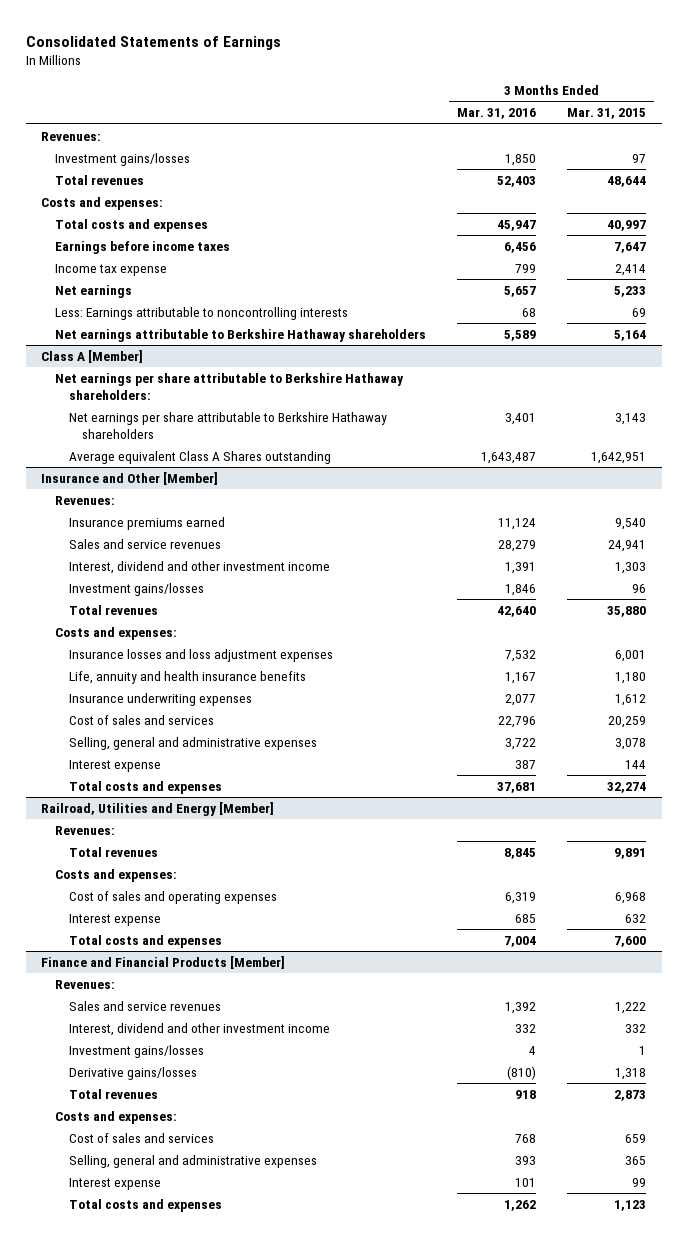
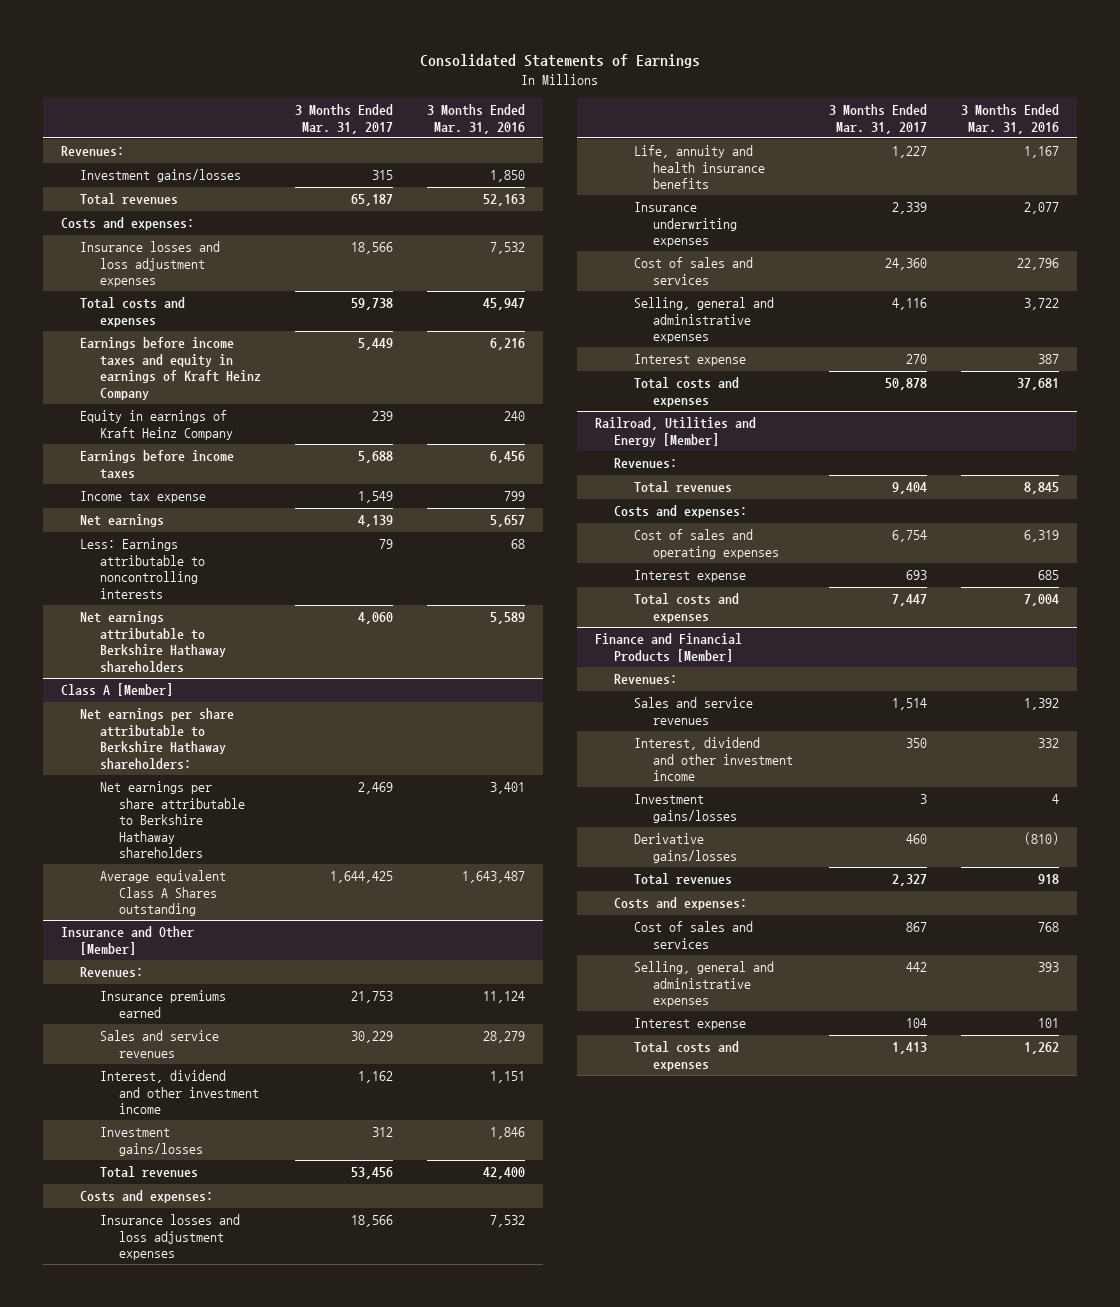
- | 3 Months Ended Mar. 31, 2016 | 3 Months Ended Mar. 31, 2015
+ | 3 Months Ended Mar. 31, 2017 | 3 Months Ended Mar. 31, 2016
- Total revenues | 52,403 | 48,644
+ Total revenues | 65,187 | 52,163
+ Insurance losses and loss adjustment expenses | 18,566 | 7,532
+ Earnings before income taxes and equity in earnings of Kraft Heinz Company | 5,449 | 6,216
+ Equity in earnings of Kraft Heinz Company | 239 | 240
@ Insurance and Other [Member]
- Interest, dividend and other investment income | 1,391 | 1,303
+ Interest, dividend and other investment income | 1,162 | 1,151
- Total revenues | 42,640 | 35,880
+ Total revenues | 53,456 | 42,400

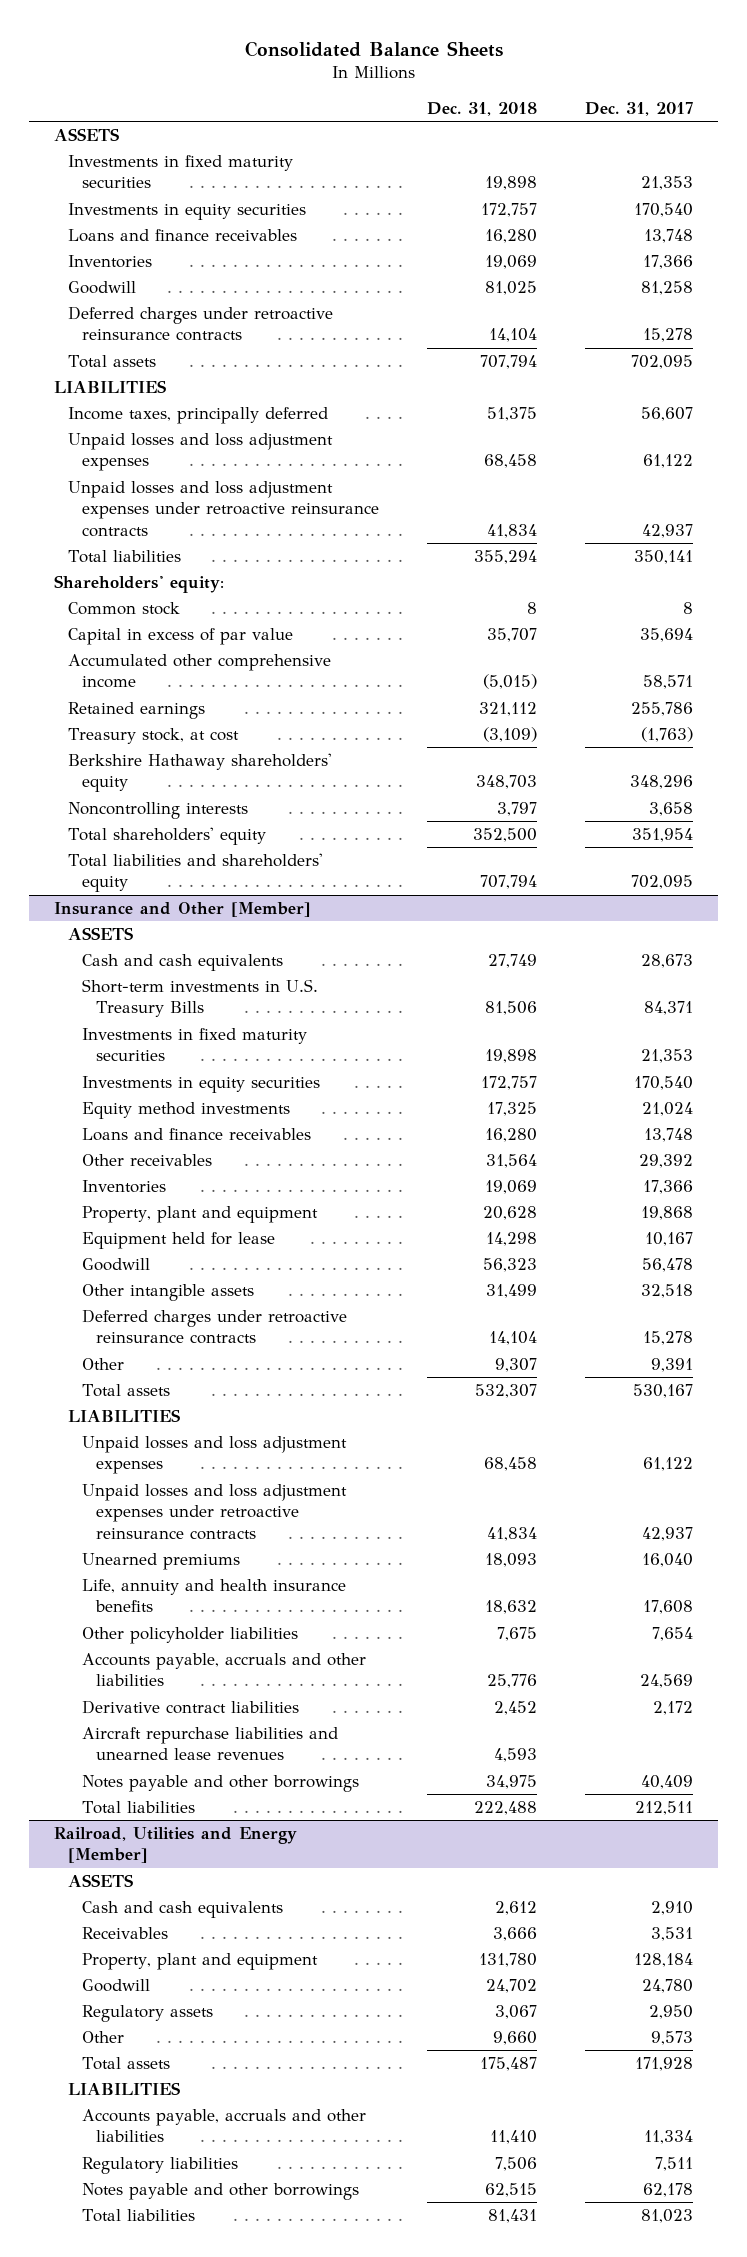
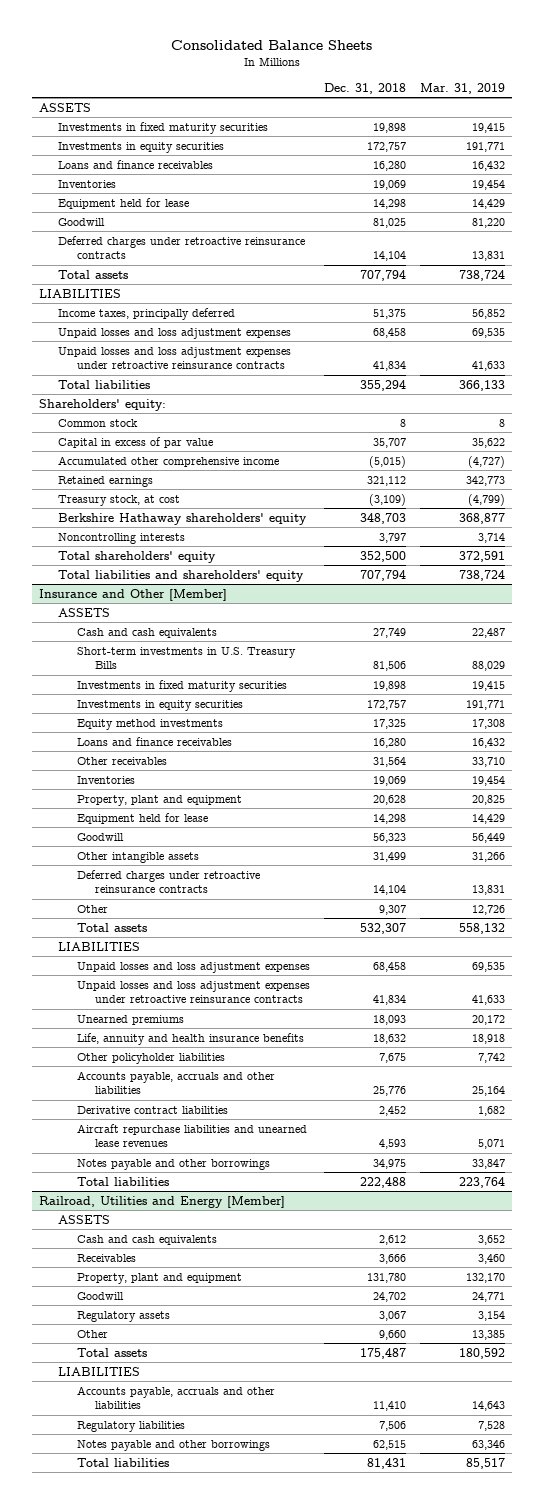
- | Dec. 31, 2018 | Dec. 31, 2017
+ | Dec. 31, 2018 | Mar. 31, 2019
+ Equipment held for lease | 14,298 | 14,429

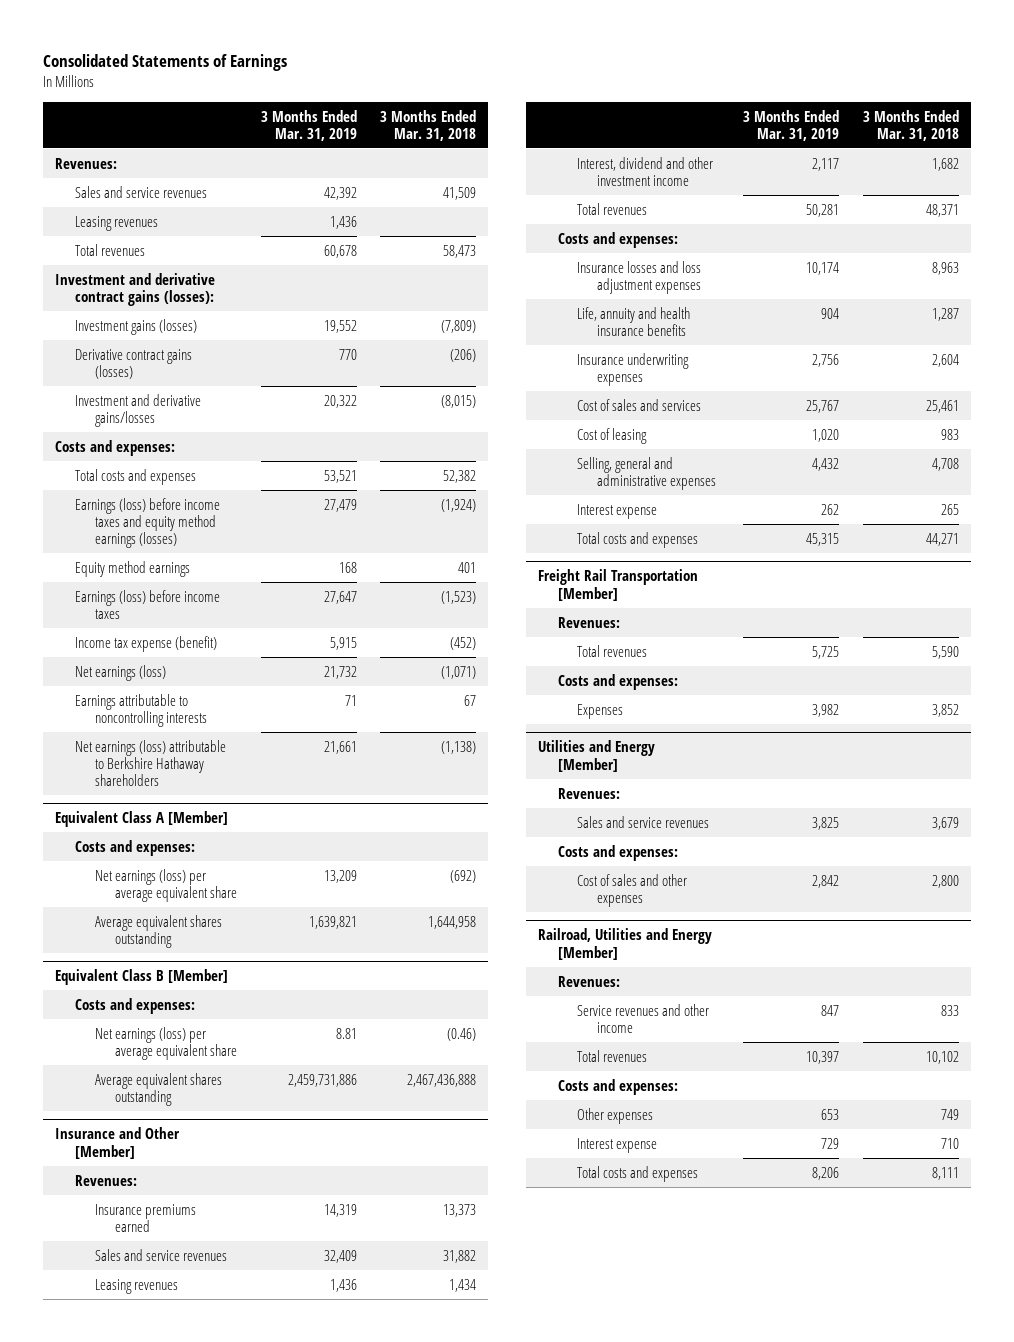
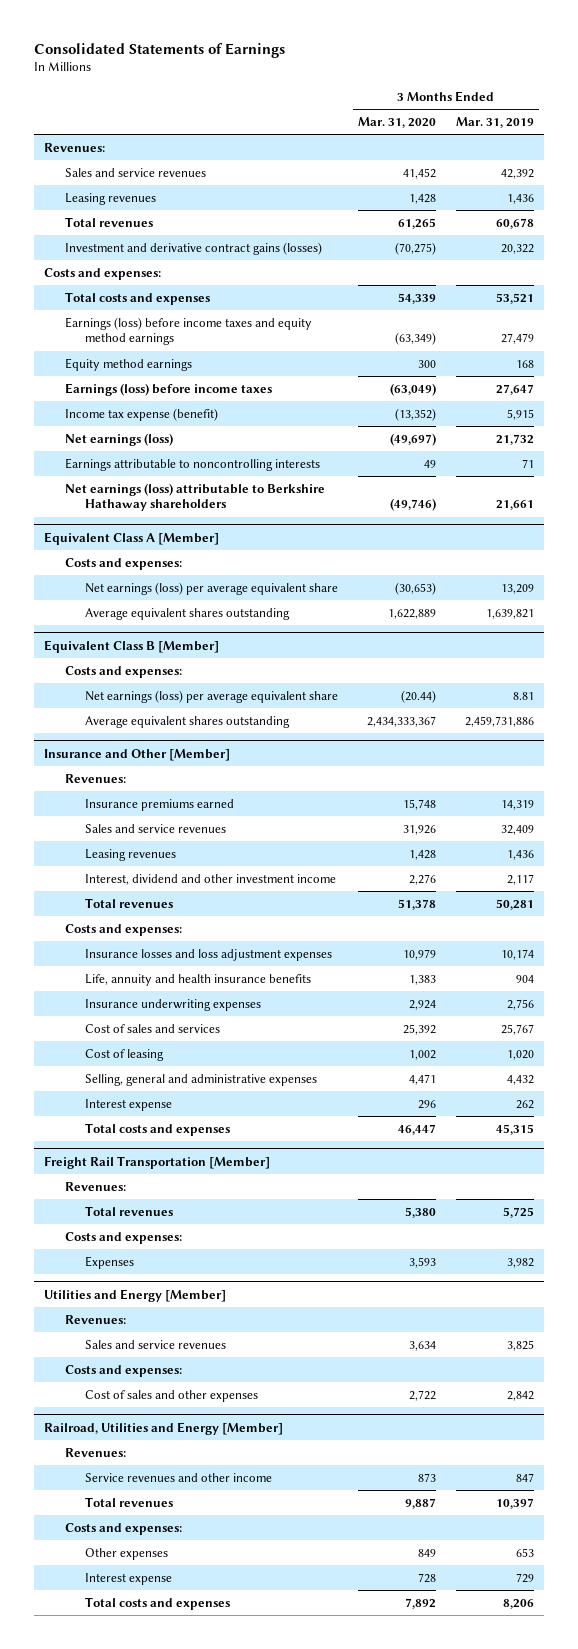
- | 3 Months Ended Mar. 31, 2019 | 3 Months Ended Mar. 31, 2018
+ | 3 Months Ended Mar. 31, 2020 | 3 Months Ended Mar. 31, 2019
- Investment and derivative contract gains (losses):
- Investment gains (losses) | 19,552 | (7,809)
- Derivative contract gains (losses) | 770 | (206)
- Investment and derivative gains/losses | 20,322 | (8,015)
+ Investment and derivative contract gains (losses) | (70,275) | 20,322
- Earnings (loss) before income taxes and equity method earnings (losses) | 27,479 | (1,924)
+ Earnings (loss) before income taxes and equity method earnings | (63,349) | 27,479

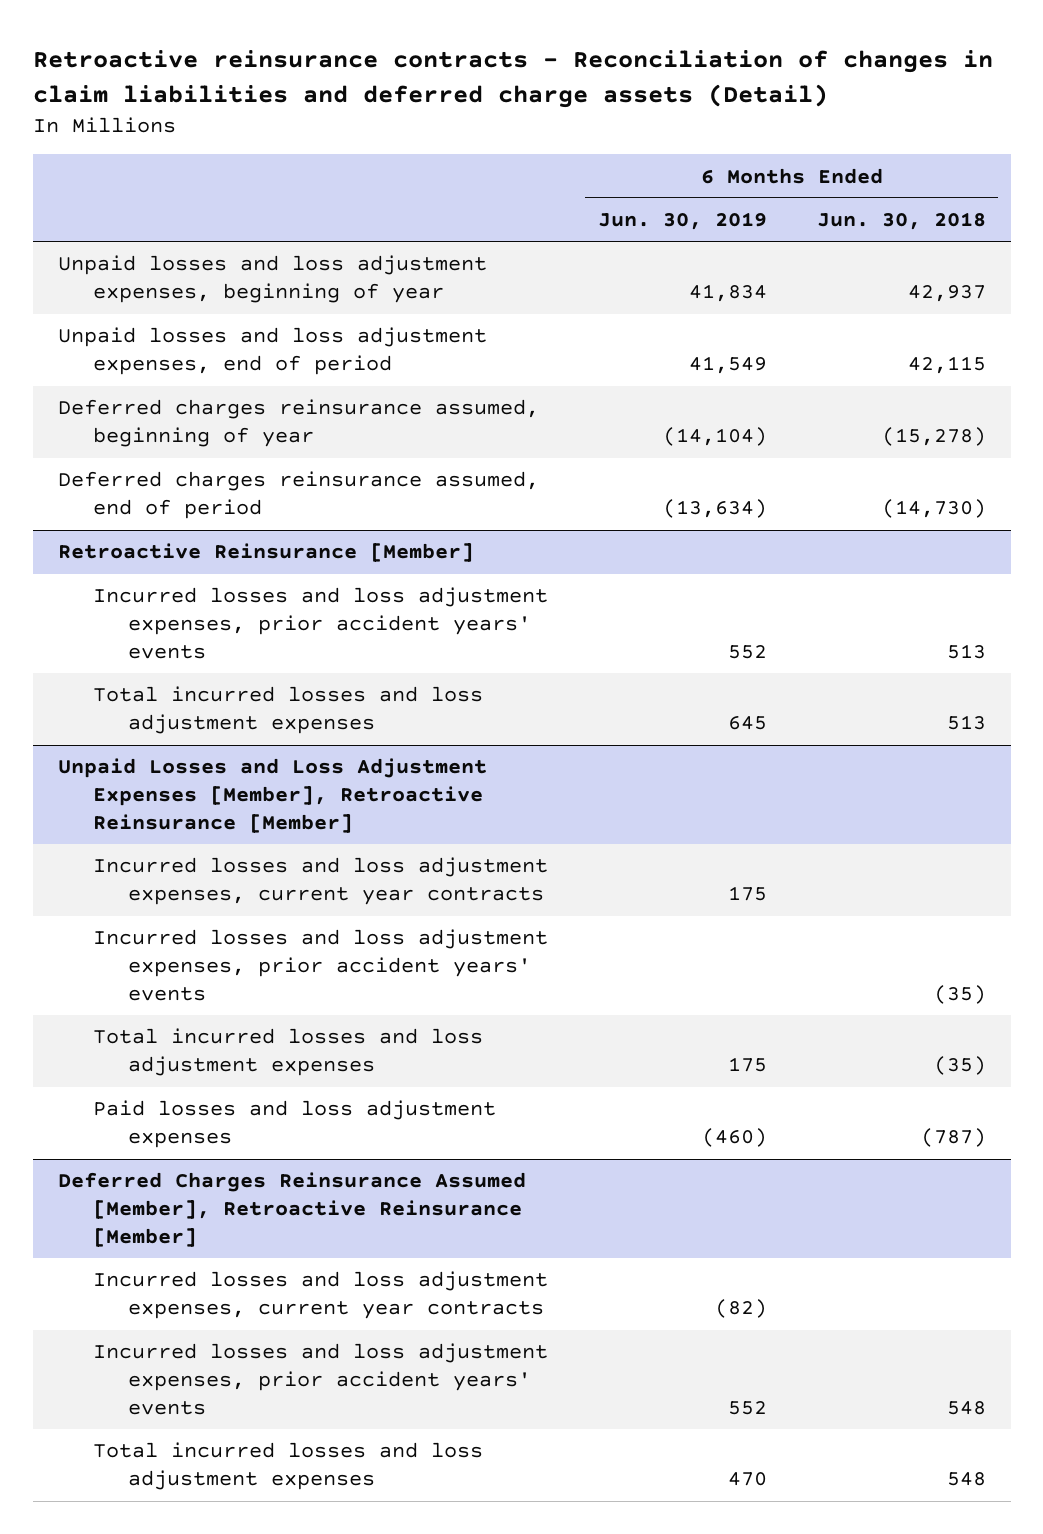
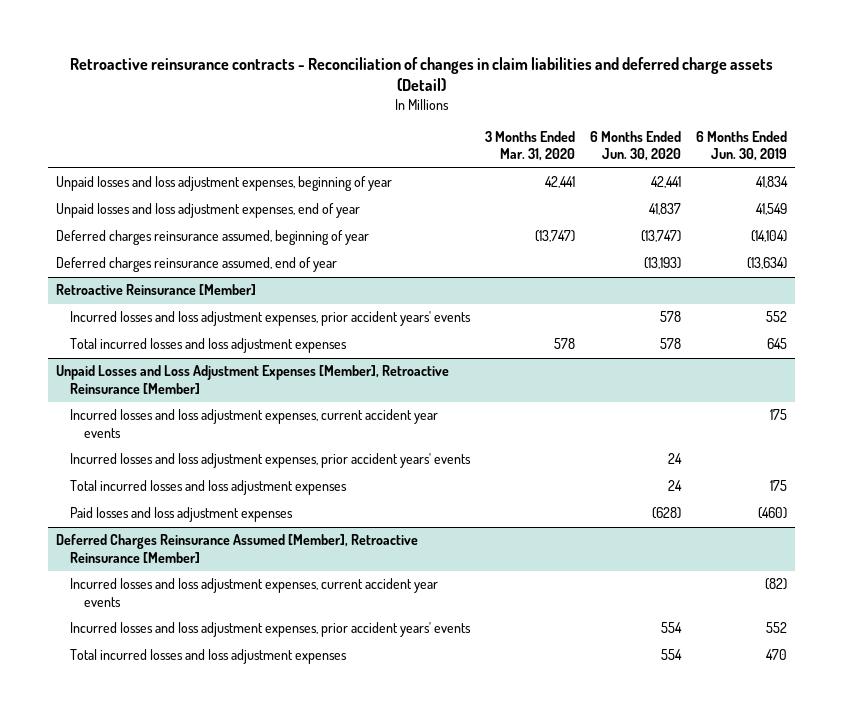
- | 6 Months Ended Jun. 30, 2019 | 6 Months Ended Jun. 30, 2018
+ | 3 Months Ended Mar. 31, 2020 | 6 Months Ended Jun. 30, 2020 | 6 Months Ended Jun. 30, 2019
- Unpaid losses and loss adjustment expenses, end of period | 41,549 | 42,115
+ Unpaid losses and loss adjustment expenses, end of year | | 41,837 | 41,549
- Deferred charges reinsurance assumed, end of period | (13,634) | (14,730)
+ Deferred charges reinsurance assumed, end of year | | (13,193) | (13,634)
@ Unpaid Losses and Loss Adjustment Expenses [Member], Retroactive Reinsurance [Member]
- Incurred losses and loss adjustment expenses, current year contracts | 175 |
+ Incurred losses and loss adjustment expenses, current accident year events | | | 175
@ Deferred Charges Reinsurance Assumed [Member], Retroactive Reinsurance [Member]
- Incurred losses and loss adjustment expenses, current year contracts | (82) |
+ Incurred losses and loss adjustment expenses, current accident year events | | | (82)

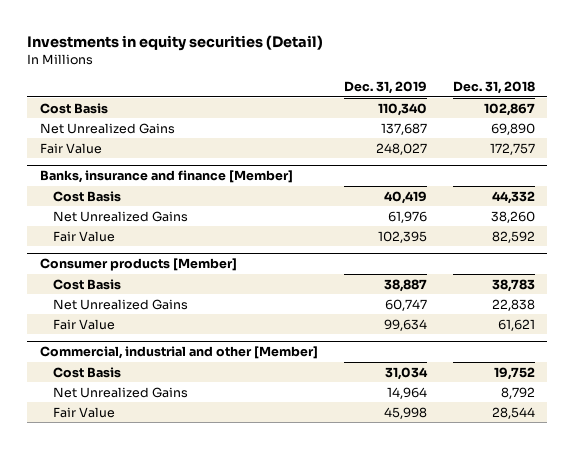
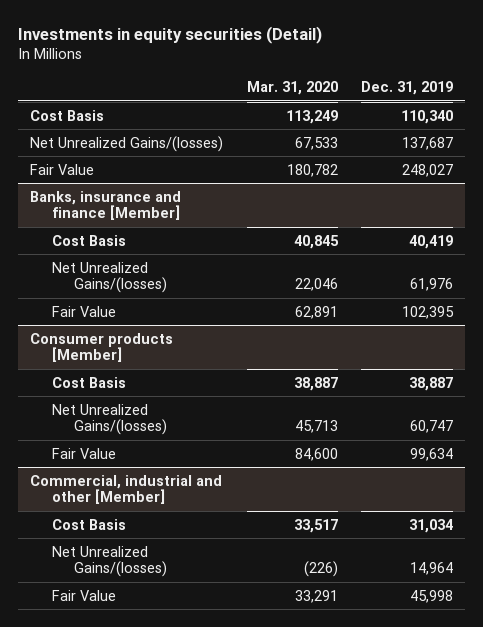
- | Dec. 31, 2019 | Dec. 31, 2018
+ | Mar. 31, 2020 | Dec. 31, 2019
- Net Unrealized Gains | 137,687 | 69,890
+ Net Unrealized Gains/(losses) | 67,533 | 137,687
@ Banks, insurance and finance [Member]
- Net Unrealized Gains | 61,976 | 38,260
+ Net Unrealized Gains/(losses) | 22,046 | 61,976
@ Consumer products [Member]
- Net Unrealized Gains | 60,747 | 22,838
+ Net Unrealized Gains/(losses) | 45,713 | 60,747
@ Commercial, industrial and other [Member]
- Net Unrealized Gains | 14,964 | 8,792
+ Net Unrealized Gains/(losses) | (226) | 14,964

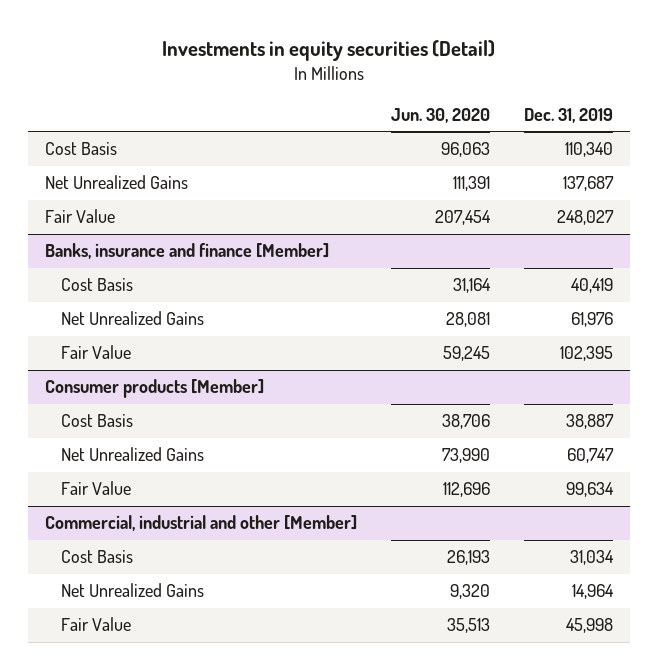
- | Mar. 31, 2020 | Dec. 31, 2019
+ | Jun. 30, 2020 | Dec. 31, 2019
- Net Unrealized Gains/(losses) | 67,533 | 137,687
+ Net Unrealized Gains | 111,391 | 137,687
@ Banks, insurance and finance [Member]
- Net Unrealized Gains/(losses) | 22,046 | 61,976
+ Net Unrealized Gains | 28,081 | 61,976
@ Consumer products [Member]
- Net Unrealized Gains/(losses) | 45,713 | 60,747
+ Net Unrealized Gains | 73,990 | 60,747
@ Commercial, industrial and other [Member]
- Net Unrealized Gains/(losses) | (226) | 14,964
+ Net Unrealized Gains | 9,320 | 14,964

